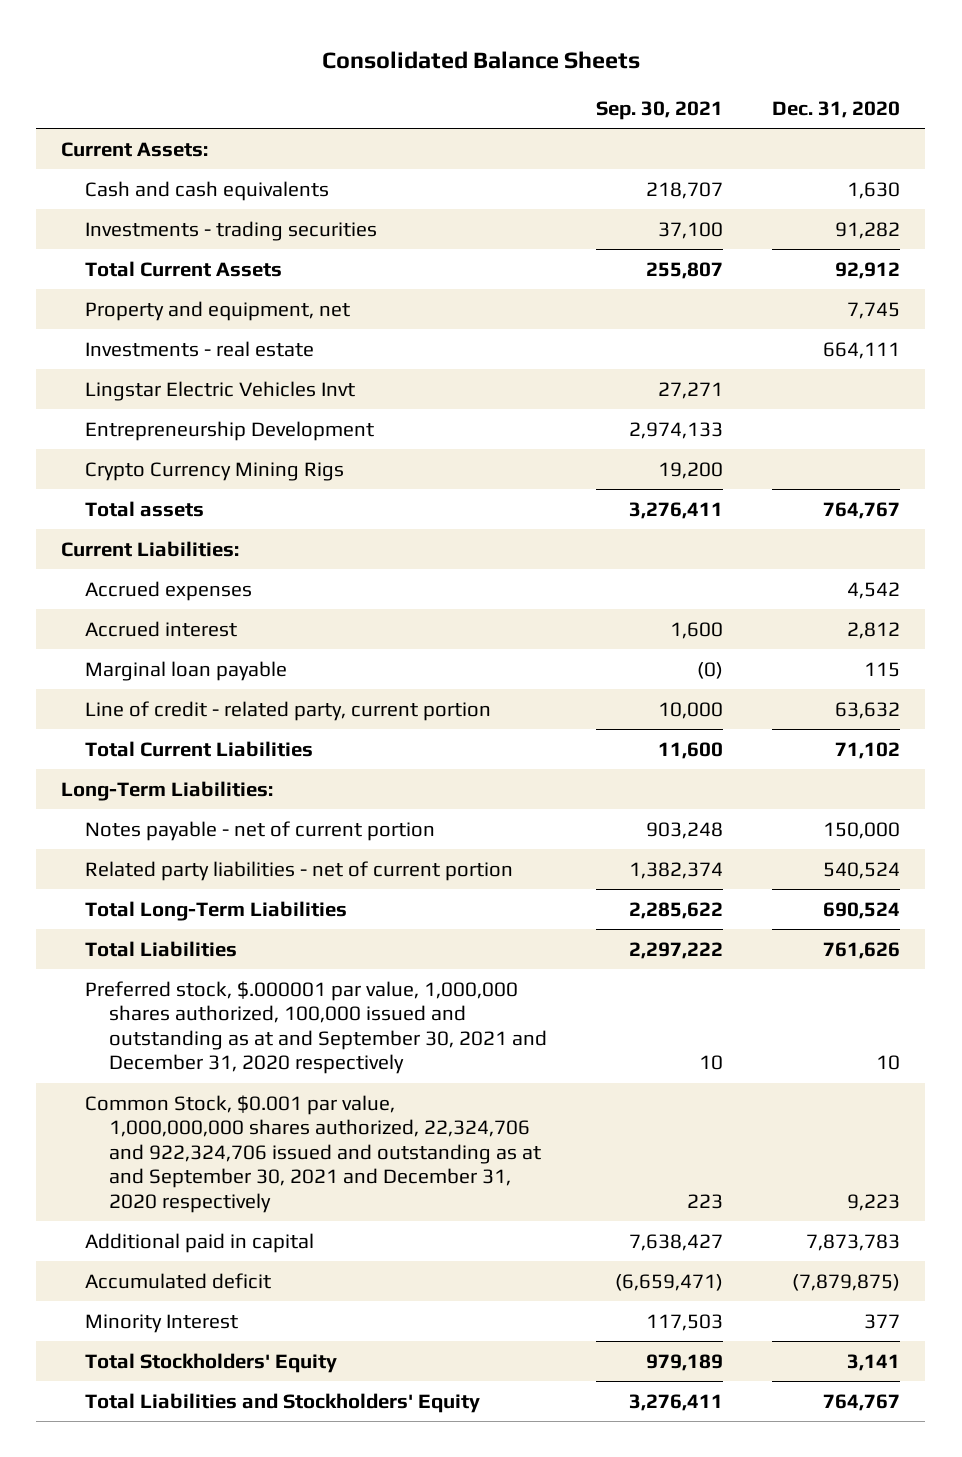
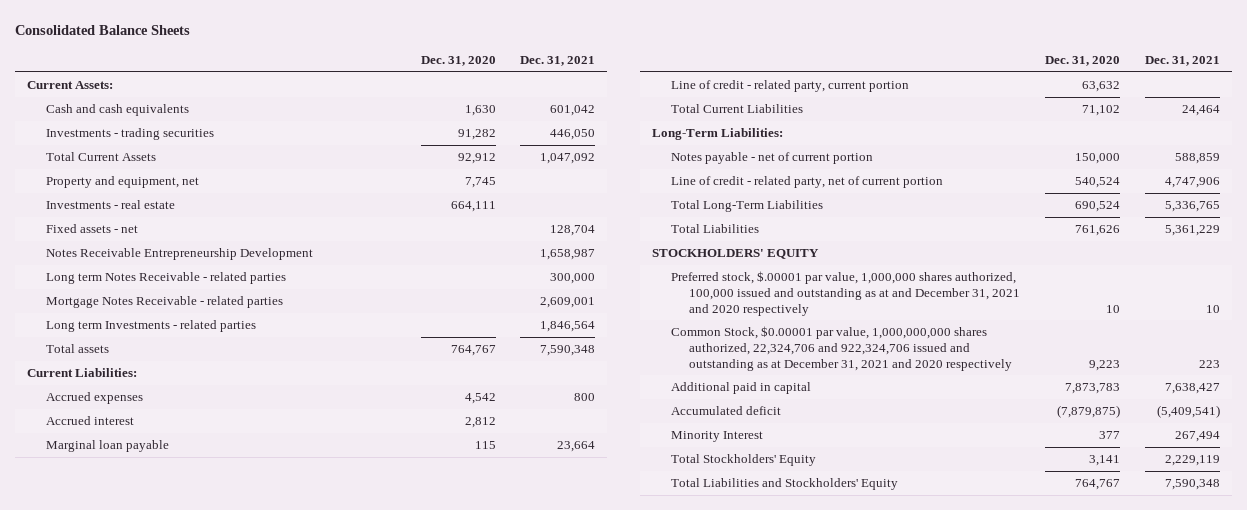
- | Sep. 30, 2021 | Dec. 31, 2020
+ | Dec. 31, 2020 | Dec. 31, 2021
- Lingstar Electric Vehicles Invt | 27,271 |
- Entrepreneurship Development | 2,974,133 |
- Crypto Currency Mining Rigs | 19,200 |
+ Fixed assets - net | | 128,704
+ Notes Receivable Entrepreneurship Development | | 1,658,987
+ Long term Notes Receivable - related parties | | 300,000
+ Mortgage Notes Receivable - related parties | | 2,609,001
+ Long term Investments - related parties | | 1,846,564
- Related party liabilities - net of current portion | 1,382,374 | 540,524
+ Line of credit - related party, net of current portion | 540,524 | 4,747,906
- Preferred stock, $.000001 par value, 1,000,000 shares authorized, 100,000 issued and outstanding as at and September 30, 2021 and December 31, 2020 respectively | 10 | 10
- Common Stock, $0.001 par value, 1,000,000,000 shares authorized, 22,324,706 and 922,324,706 issued and outstanding as at and September 30, 2021 and December 31, 2020 respectively | 223 | 9,223
+ STOCKHOLDERS' EQUITY
+ Preferred stock, $.00001 par value, 1,000,000 shares authorized, 100,000 issued and outstanding as at and December 31, 2021 and 2020 respectively | 10 | 10
+ Common Stock, $0.00001 par value, 1,000,000,000 shares authorized, 22,324,706 and 922,324,706 issued and outstanding as at December 31, 2021 and 2020 respectively | 9,223 | 223

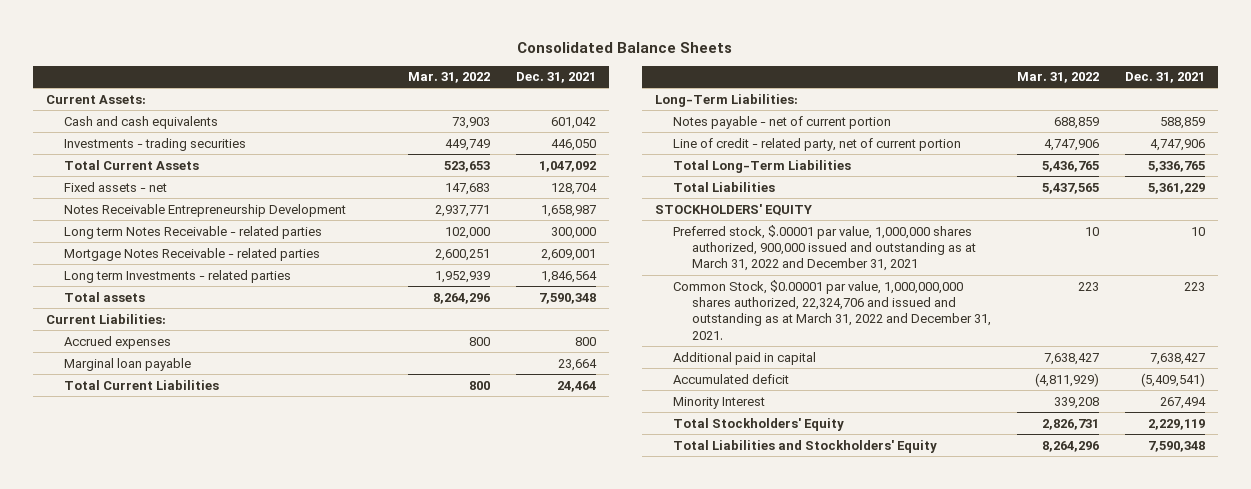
- | Dec. 31, 2020 | Dec. 31, 2021
+ | Mar. 31, 2022 | Dec. 31, 2021
- Property and equipment, net | 7,745 |
- Investments - real estate | 664,111 |
- Accrued interest | 2,812 |
- Line of credit - related party, current portion | 63,632 |
- Preferred stock, $.00001 par value, 1,000,000 shares authorized, 100,000 issued and outstanding as at and December 31, 2021 and 2020 respectively | 10 | 10
- Common Stock, $0.00001 par value, 1,000,000,000 shares authorized, 22,324,706 and 922,324,706 issued and outstanding as at December 31, 2021 and 2020 respectively | 9,223 | 223
+ Preferred stock, $.00001 par value, 1,000,000 shares authorized, 900,000 issued and outstanding as at March 31, 2022 and December 31, 2021 | 10 | 10
+ Common Stock, $0.00001 par value, 1,000,000,000 shares authorized, 22,324,706 and issued and outstanding as at March 31, 2022 and December 31, 2021. | 223 | 223

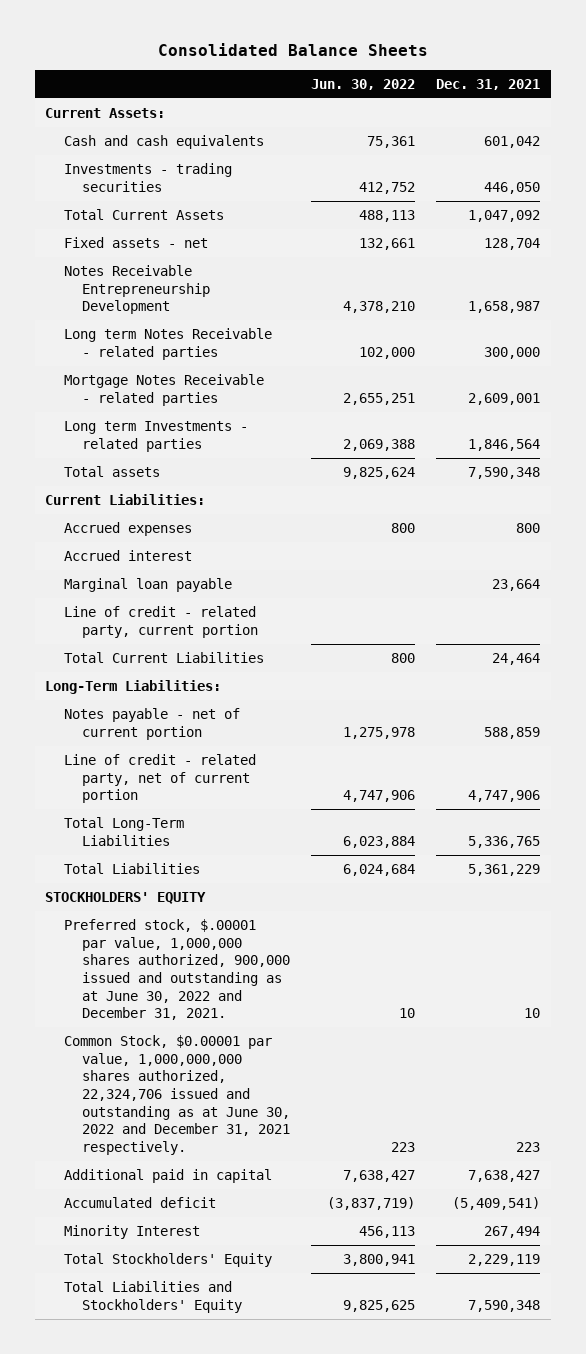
- | Mar. 31, 2022 | Dec. 31, 2021
+ | Jun. 30, 2022 | Dec. 31, 2021
+ Accrued interest
+ Line of credit - related party, current portion
- Preferred stock, $.00001 par value, 1,000,000 shares authorized, 900,000 issued and outstanding as at March 31, 2022 and December 31, 2021 | 10 | 10
- Common Stock, $0.00001 par value, 1,000,000,000 shares authorized, 22,324,706 and issued and outstanding as at March 31, 2022 and December 31, 2021. | 223 | 223
+ Preferred stock, $.00001 par value, 1,000,000 shares authorized, 900,000 issued and outstanding as at June 30, 2022 and December 31, 2021. | 10 | 10
+ Common Stock, $0.00001 par value, 1,000,000,000 shares authorized, 22,324,706 issued and outstanding as at June 30, 2022 and December 31, 2021 respectively. | 223 | 223

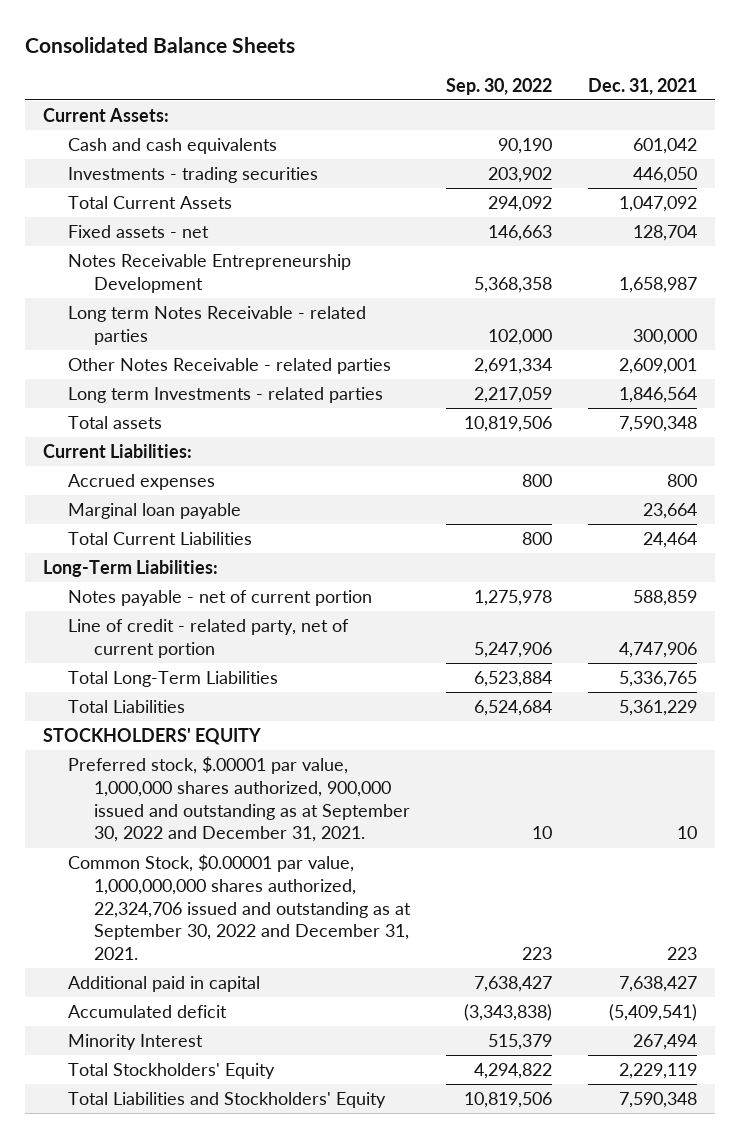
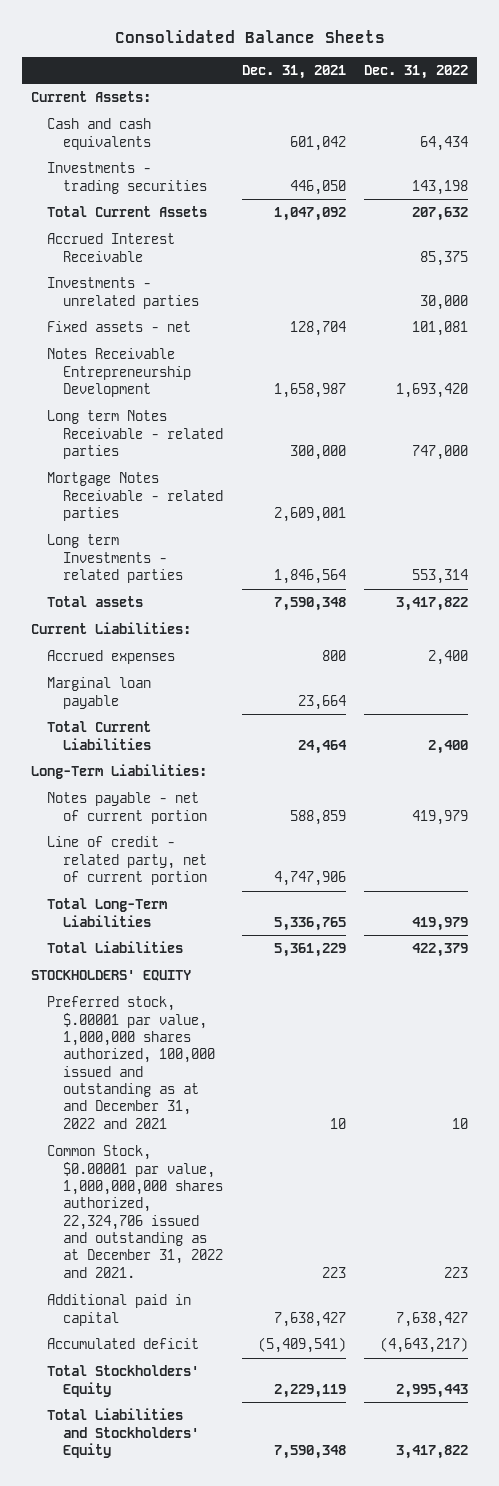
- | Sep. 30, 2022 | Dec. 31, 2021
+ | Dec. 31, 2021 | Dec. 31, 2022
+ Accrued Interest Receivable | | 85,375
+ Investments - unrelated parties | | 30,000
- Other Notes Receivable - related parties | 2,691,334 | 2,609,001
+ Mortgage Notes Receivable - related parties | 2,609,001 |
- Preferred stock, $.00001 par value, 1,000,000 shares authorized, 900,000 issued and outstanding as at September 30, 2022 and December 31, 2021. | 10 | 10
- Common Stock, $0.00001 par value, 1,000,000,000 shares authorized, 22,324,706 issued and outstanding as at September 30, 2022 and December 31, 2021. | 223 | 223
+ Preferred stock, $.00001 par value, 1,000,000 shares authorized, 100,000 issued and outstanding as at and December 31, 2022 and 2021 | 10 | 10
+ Common Stock, $0.00001 par value, 1,000,000,000 shares authorized, 22,324,706 issued and outstanding as at December 31, 2022 and 2021. | 223 | 223
- Minority Interest | 515,379 | 267,494

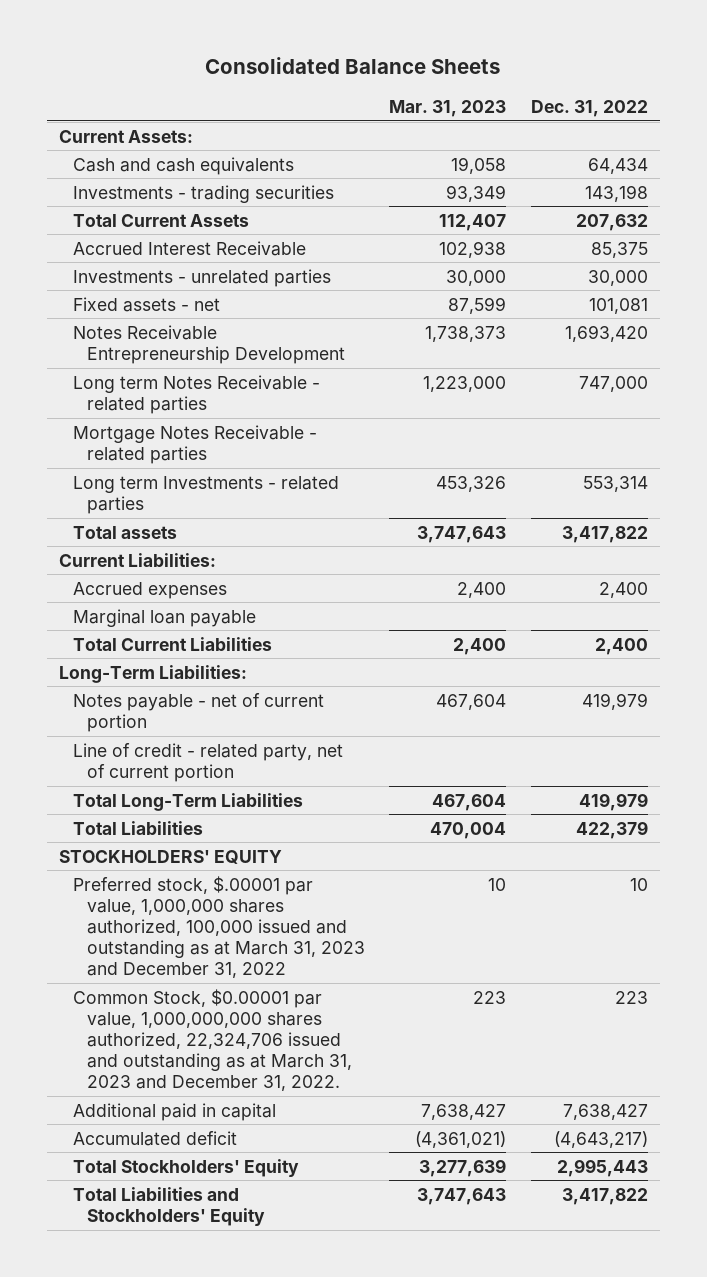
- | Dec. 31, 2021 | Dec. 31, 2022
+ | Mar. 31, 2023 | Dec. 31, 2022
- Preferred stock, $.00001 par value, 1,000,000 shares authorized, 100,000 issued and outstanding as at and December 31, 2022 and 2021 | 10 | 10
- Common Stock, $0.00001 par value, 1,000,000,000 shares authorized, 22,324,706 issued and outstanding as at December 31, 2022 and 2021. | 223 | 223
+ Preferred stock, $.00001 par value, 1,000,000 shares authorized, 100,000 issued and outstanding as at March 31, 2023 and December 31, 2022 | 10 | 10
+ Common Stock, $0.00001 par value, 1,000,000,000 shares authorized, 22,324,706 issued and outstanding as at March 31, 2023 and December 31, 2022. | 223 | 223

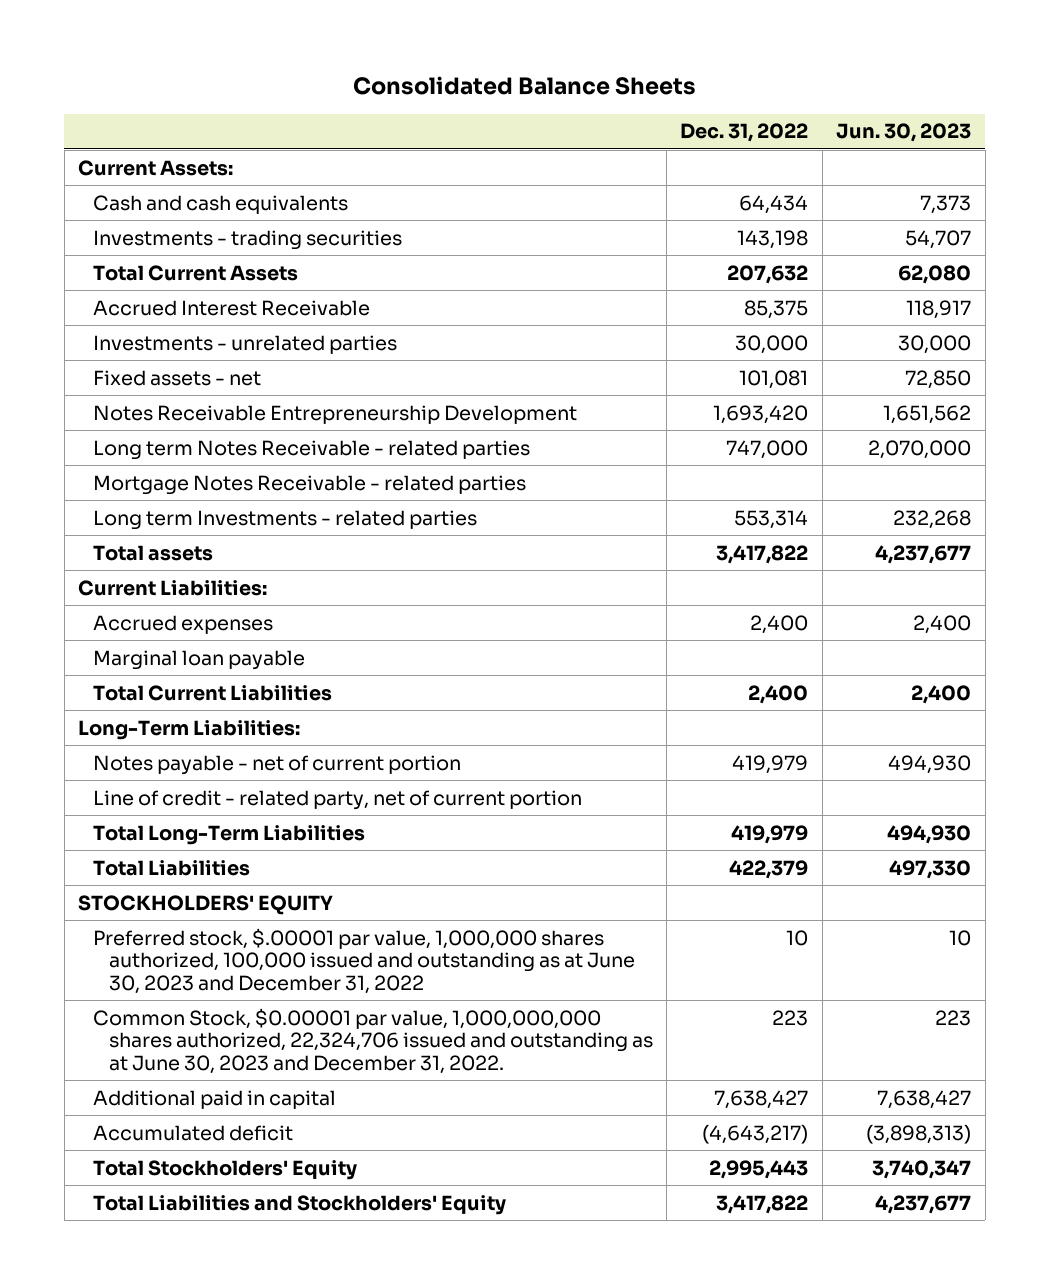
- | Mar. 31, 2023 | Dec. 31, 2022
+ | Dec. 31, 2022 | Jun. 30, 2023
- Preferred stock, $.00001 par value, 1,000,000 shares authorized, 100,000 issued and outstanding as at March 31, 2023 and December 31, 2022 | 10 | 10
- Common Stock, $0.00001 par value, 1,000,000,000 shares authorized, 22,324,706 issued and outstanding as at March 31, 2023 and December 31, 2022. | 223 | 223
+ Preferred stock, $.00001 par value, 1,000,000 shares authorized, 100,000 issued and outstanding as at June 30, 2023 and December 31, 2022 | 10 | 10
+ Common Stock, $0.00001 par value, 1,000,000,000 shares authorized, 22,324,706 issued and outstanding as at June 30, 2023 and December 31, 2022. | 223 | 223

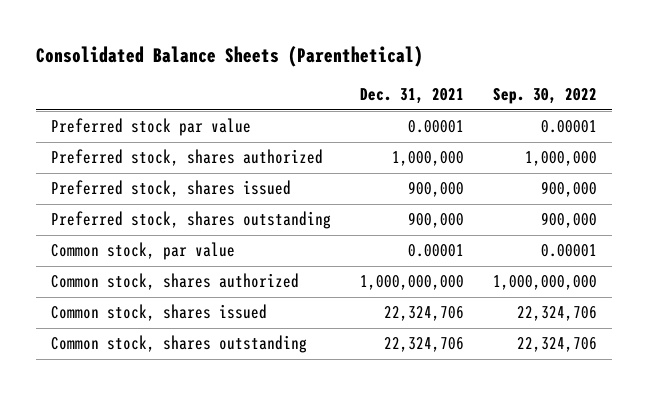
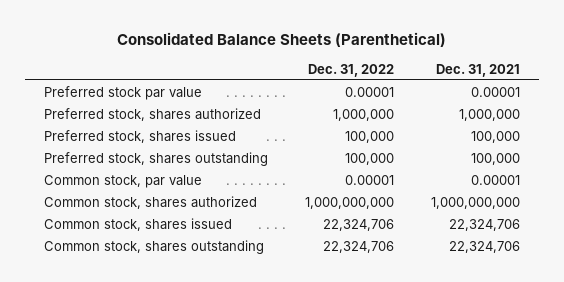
- | Dec. 31, 2021 | Sep. 30, 2022
+ | Dec. 31, 2022 | Dec. 31, 2021
- Preferred stock, shares issued | 900,000 | 900,000
- Preferred stock, shares outstanding | 900,000 | 900,000
+ Preferred stock, shares issued | 100,000 | 100,000
+ Preferred stock, shares outstanding | 100,000 | 100,000

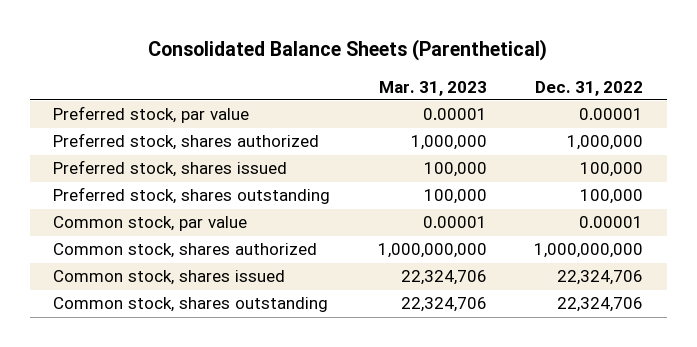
- | Dec. 31, 2022 | Dec. 31, 2021
+ | Mar. 31, 2023 | Dec. 31, 2022
- Preferred stock par value | 0.00001 | 0.00001
+ Preferred stock, par value | 0.00001 | 0.00001

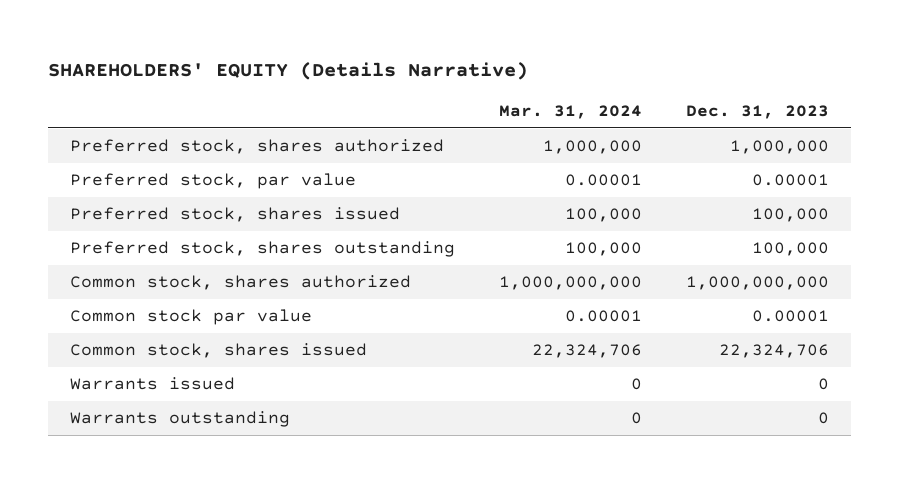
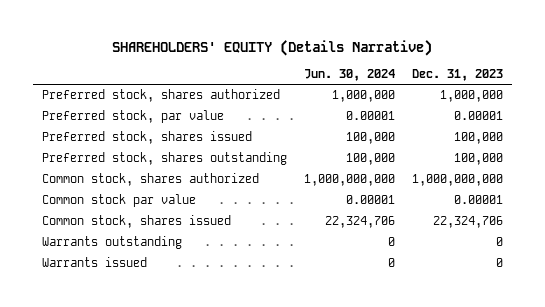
- | Mar. 31, 2024 | Dec. 31, 2023
+ | Jun. 30, 2024 | Dec. 31, 2023
moved down: Warrants issued | 0 | 0

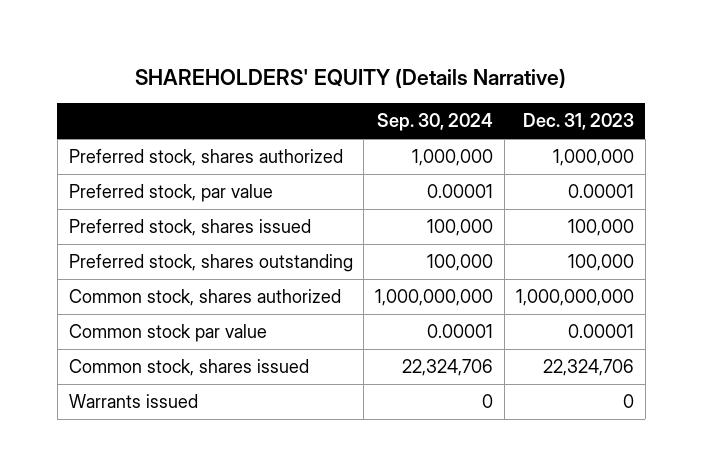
- | Jun. 30, 2024 | Dec. 31, 2023
+ | Sep. 30, 2024 | Dec. 31, 2023
- Warrants outstanding | 0 | 0

